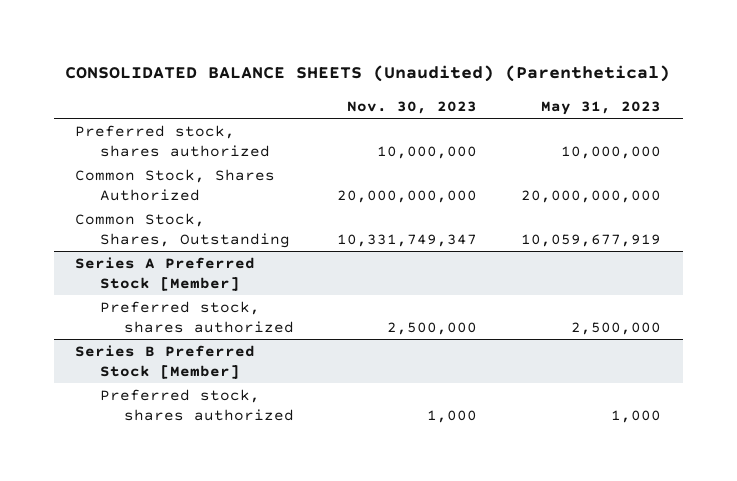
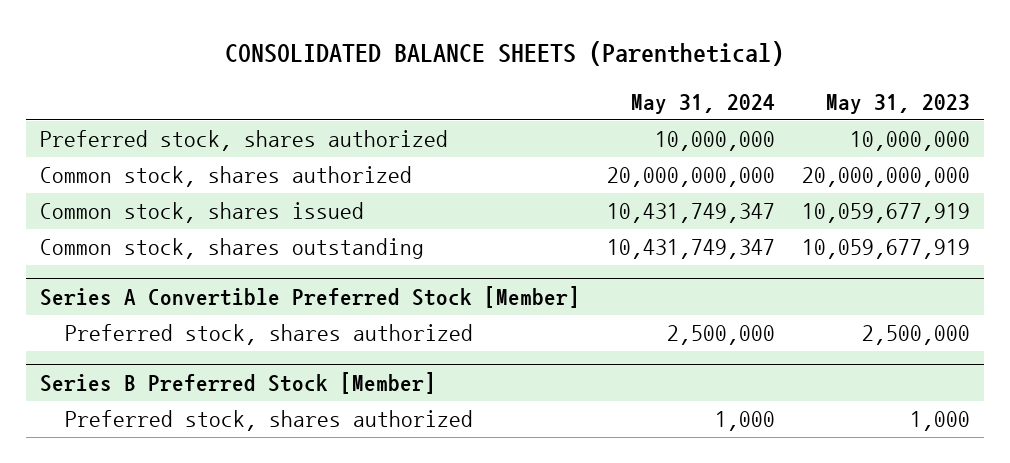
- CONSOLIDATED BALANCE SHEETS (Unaudited) (Parenthetical)
+ CONSOLIDATED BALANCE SHEETS (Parenthetical)
- | Nov. 30, 2023 | May 31, 2023
+ | May 31, 2024 | May 31, 2023
- Common Stock, Shares Authorized | 20,000,000,000 | 20,000,000,000
- Common Stock, Shares, Outstanding | 10,331,749,347 | 10,059,677,919
- Series A Preferred Stock [Member]
+ Common stock, shares authorized | 20,000,000,000 | 20,000,000,000
+ Common stock, shares issued | 10,431,749,347 | 10,059,677,919
+ Common stock, shares outstanding | 10,431,749,347 | 10,059,677,919
+ Series A Convertible Preferred Stock [Member]

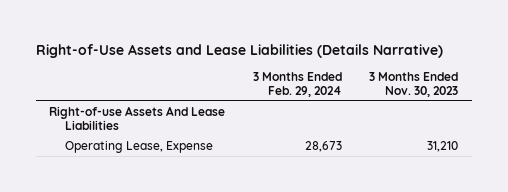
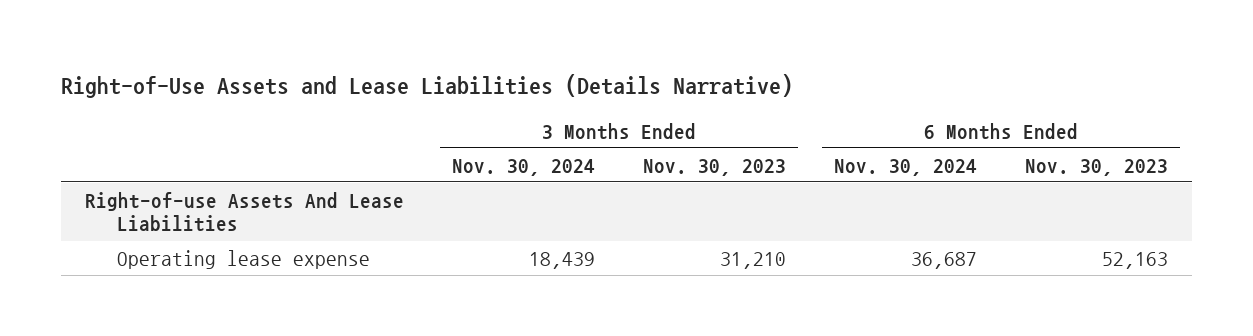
- | 3 Months Ended Feb. 29, 2024 | 3 Months Ended Nov. 30, 2023
+ | 3 Months Ended Nov. 30, 2024 | 3 Months Ended Nov. 30, 2023 | 6 Months Ended Nov. 30, 2024 | 6 Months Ended Nov. 30, 2023
- Operating Lease, Expense | 28,673 | 31,210
+ Operating lease expense | 18,439 | 31,210 | 36,687 | 52,163

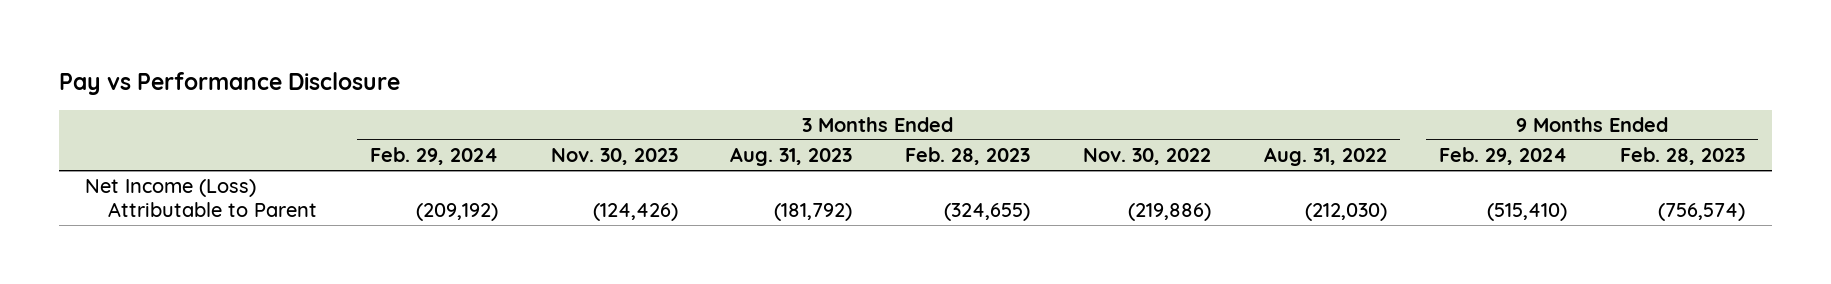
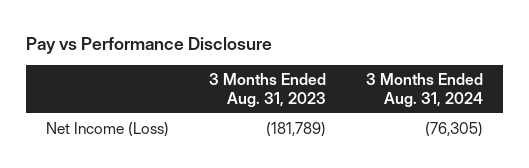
- | 3 Months Ended Feb. 29, 2024 | 3 Months Ended Nov. 30, 2023 | 3 Months Ended Aug. 31, 2023 | 3 Months Ended Feb. 28, 2023 | 3 Months Ended Nov. 30, 2022 | 3 Months Ended Aug. 31, 2022 | 9 Months Ended Feb. 29, 2024 | 9 Months Ended Feb. 28, 2023
+ | 3 Months Ended Aug. 31, 2023 | 3 Months Ended Aug. 31, 2024
- Net Income (Loss) Attributable to Parent | (209,192) | (124,426) | (181,792) | (324,655) | (219,886) | (212,030) | (515,410) | (756,574)
+ Net Income (Loss) | (181,789) | (76,305)

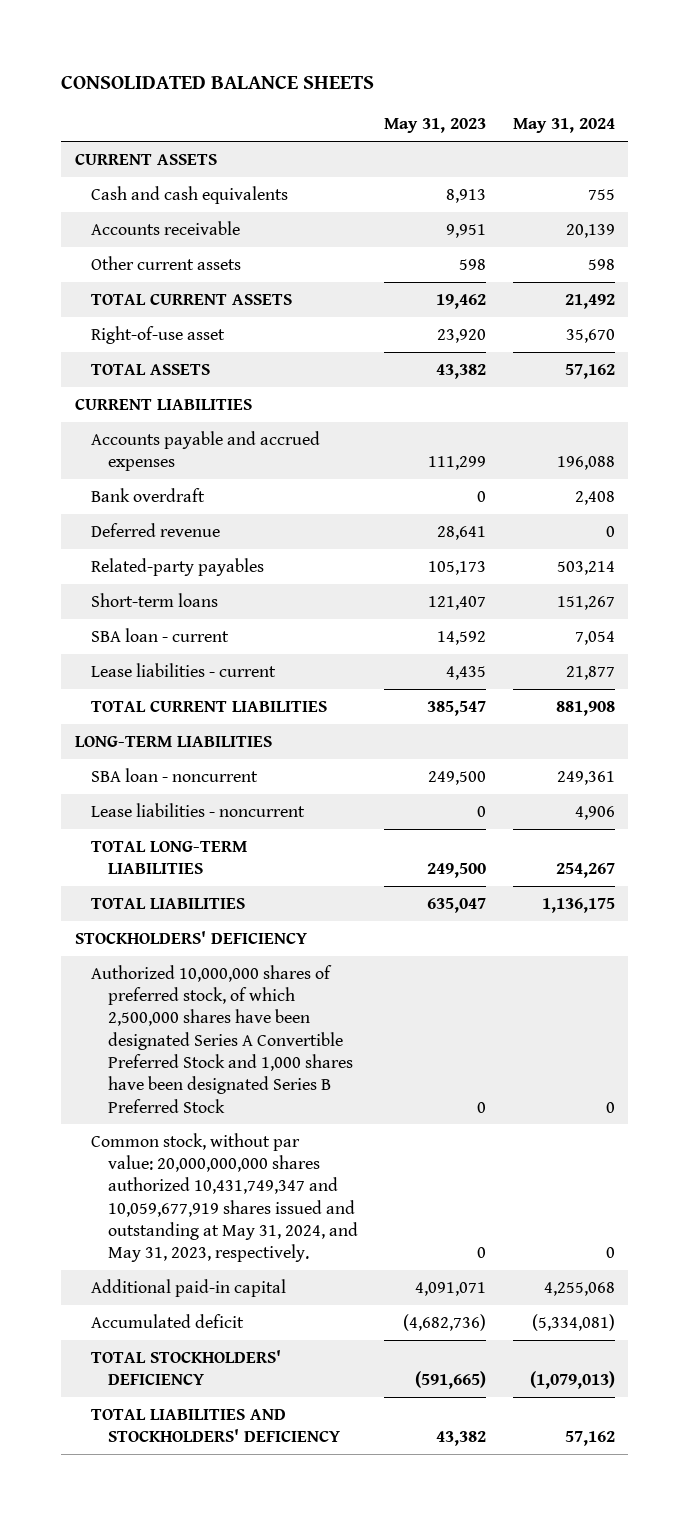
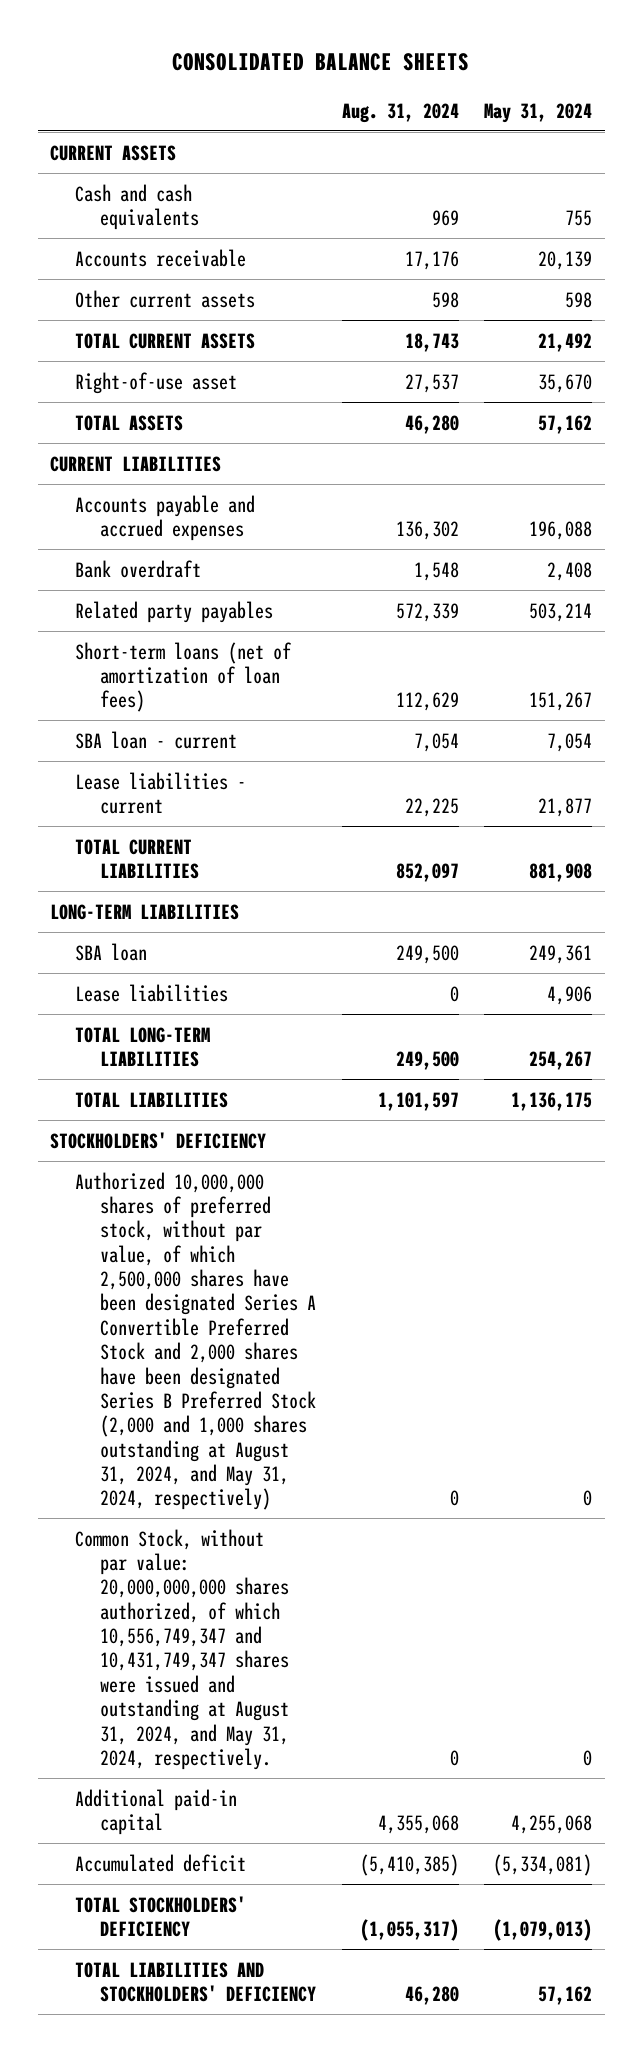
- | May 31, 2023 | May 31, 2024
+ | Aug. 31, 2024 | May 31, 2024
- Deferred revenue | 28,641 | 0
- Related-party payables | 105,173 | 503,214
- Short-term loans | 121,407 | 151,267
+ Related party payables | 572,339 | 503,214
+ Short-term loans (net of amortization of loan fees) | 112,629 | 151,267
- SBA loan - noncurrent | 249,500 | 249,361
- Lease liabilities - noncurrent | 0 | 4,906
+ SBA loan | 249,500 | 249,361
+ Lease liabilities | 0 | 4,906
- Authorized 10,000,000 shares of preferred stock, of which 2,500,000 shares have been designated Series A Convertible Preferred Stock and 1,000 shares have been designated Series B Preferred Stock | 0 | 0
- Common stock, without par value: 20,000,000,000 shares authorized 10,431,749,347 and 10,059,677,919 shares issued and outstanding at May 31, 2024, and May 31, 2023, respectively. | 0 | 0
+ Authorized 10,000,000 shares of preferred stock, without par value, of which 2,500,000 shares have been designated Series A Convertible Preferred Stock and 2,000 shares have been designated Series B Preferred Stock (2,000 and 1,000 shares outstanding at August 31, 2024, and May 31, 2024, respectively) | 0 | 0
+ Common Stock, without par value: 20,000,000,000 shares authorized, of which 10,556,749,347 and 10,431,749,347 shares were issued and outstanding at August 31, 2024, and May 31, 2024, respectively. | 0 | 0

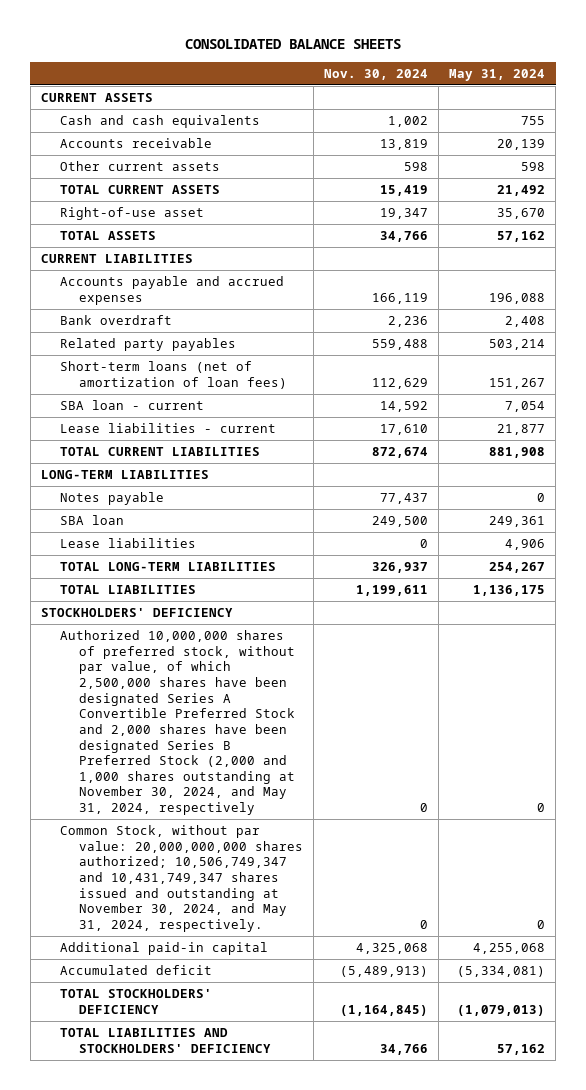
- | Aug. 31, 2024 | May 31, 2024
+ | Nov. 30, 2024 | May 31, 2024
+ Notes payable | 77,437 | 0
- Authorized 10,000,000 shares of preferred stock, without par value, of which 2,500,000 shares have been designated Series A Convertible Preferred Stock and 2,000 shares have been designated Series B Preferred Stock (2,000 and 1,000 shares outstanding at August 31, 2024, and May 31, 2024, respectively) | 0 | 0
- Common Stock, without par value: 20,000,000,000 shares authorized, of which 10,556,749,347 and 10,431,749,347 shares were issued and outstanding at August 31, 2024, and May 31, 2024, respectively. | 0 | 0
+ Authorized 10,000,000 shares of preferred stock, without par value, of which 2,500,000 shares have been designated Series A Convertible Preferred Stock and 2,000 shares have been designated Series B Preferred Stock (2,000 and 1,000 shares outstanding at November 30, 2024, and May 31, 2024, respectively | 0 | 0
+ Common Stock, without par value: 20,000,000,000 shares authorized; 10,506,749,347 and 10,431,749,347 shares issued and outstanding at November 30, 2024, and May 31, 2024, respectively. | 0 | 0

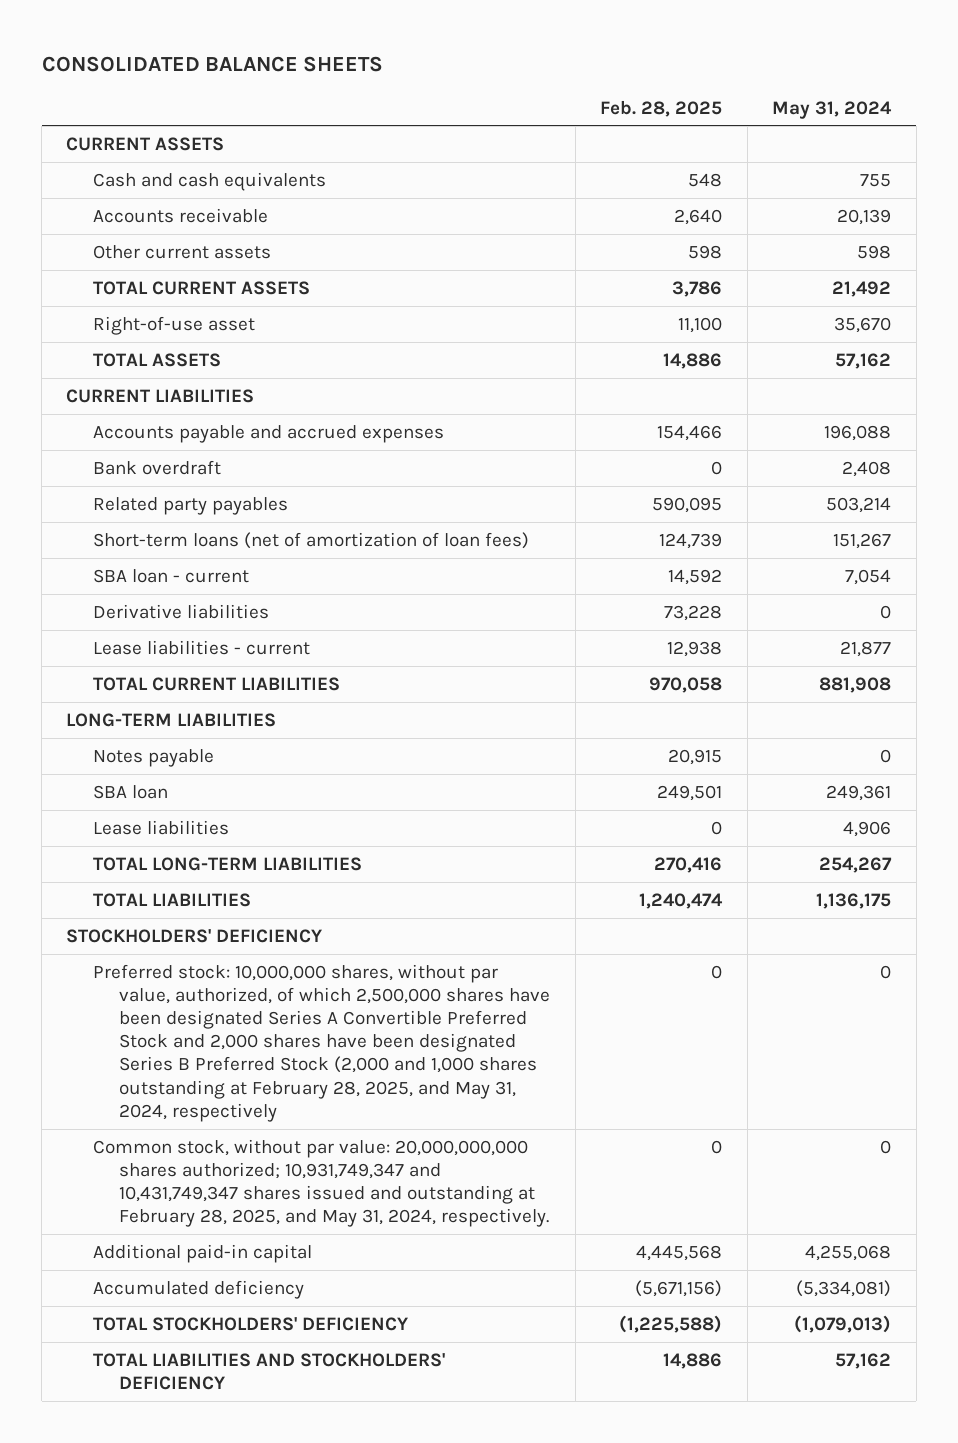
- | Nov. 30, 2024 | May 31, 2024
+ | Feb. 28, 2025 | May 31, 2024
+ Derivative liabilities | 73,228 | 0
- Authorized 10,000,000 shares of preferred stock, without par value, of which 2,500,000 shares have been designated Series A Convertible Preferred Stock and 2,000 shares have been designated Series B Preferred Stock (2,000 and 1,000 shares outstanding at November 30, 2024, and May 31, 2024, respectively | 0 | 0
- Common Stock, without par value: 20,000,000,000 shares authorized; 10,506,749,347 and 10,431,749,347 shares issued and outstanding at November 30, 2024, and May 31, 2024, respectively. | 0 | 0
+ Preferred stock: 10,000,000 shares, without par value, authorized, of which 2,500,000 shares have been designated Series A Convertible Preferred Stock and 2,000 shares have been designated Series B Preferred Stock (2,000 and 1,000 shares outstanding at February 28, 2025, and May 31, 2024, respectively | 0 | 0
+ Common stock, without par value: 20,000,000,000 shares authorized; 10,931,749,347 and 10,431,749,347 shares issued and outstanding at February 28, 2025, and May 31, 2024, respectively. | 0 | 0
- Accumulated deficit | (5,489,913) | (5,334,081)
+ Accumulated deficiency | (5,671,156) | (5,334,081)

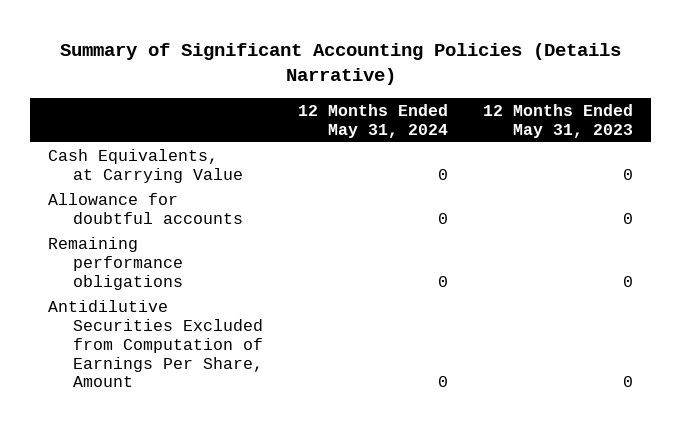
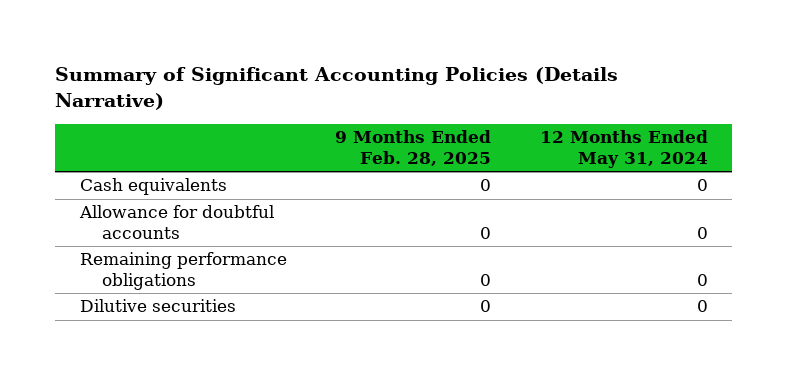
- | 12 Months Ended May 31, 2024 | 12 Months Ended May 31, 2023
+ | 9 Months Ended Feb. 28, 2025 | 12 Months Ended May 31, 2024
- Cash Equivalents, at Carrying Value | 0 | 0
+ Cash equivalents | 0 | 0
- Antidilutive Securities Excluded from Computation of Earnings Per Share, Amount | 0 | 0
+ Dilutive securities | 0 | 0

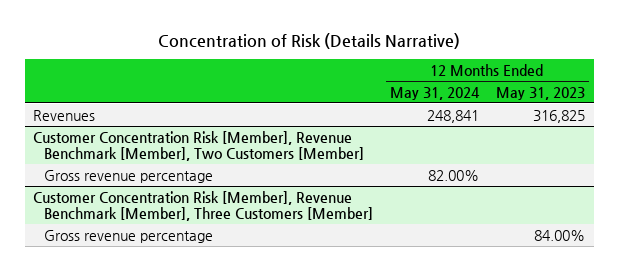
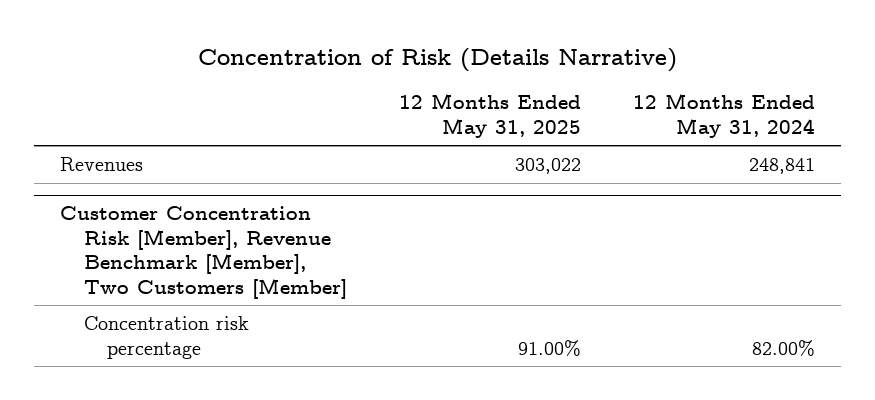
- | 12 Months Ended May 31, 2024 | 12 Months Ended May 31, 2023
+ | 12 Months Ended May 31, 2025 | 12 Months Ended May 31, 2024
@ Customer Concentration Risk [Member], Revenue Benchmark [Member], Two Customers [Member]
- Gross revenue percentage | 82.00% |
- Customer Concentration Risk [Member], Revenue Benchmark [Member], Three Customers [Member]
- Gross revenue percentage | | 84.00%
@ Customer Concentration Risk [Member], Revenue Benchmark [Member], Two Customers [Member]
+ Concentration risk percentage | 91.00% | 82.00%

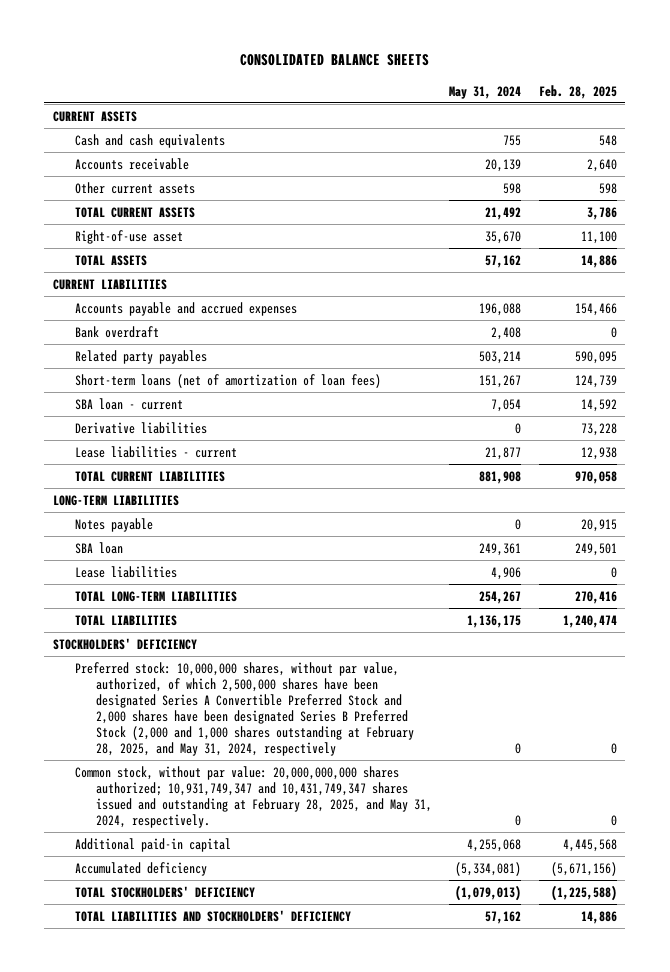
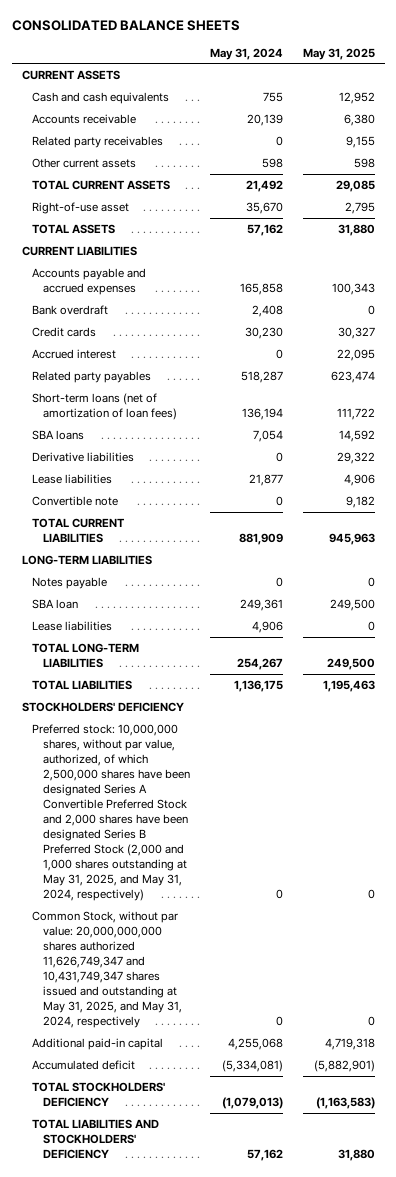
- | May 31, 2024 | Feb. 28, 2025
+ | May 31, 2024 | May 31, 2025
+ Related party receivables | 0 | 9,155
- Accounts payable and accrued expenses | 196,088 | 154,466
+ Accounts payable and accrued expenses | 165,858 | 100,343
- Related party payables | 503,214 | 590,095
- Short-term loans (net of amortization of loan fees) | 151,267 | 124,739
- SBA loan - current | 7,054 | 14,592
+ Credit cards | 30,230 | 30,327
+ Accrued interest | 0 | 22,095
+ Related party payables | 518,287 | 623,474
+ Short-term loans (net of amortization of loan fees) | 136,194 | 111,722
+ SBA loans | 7,054 | 14,592
- Lease liabilities - current | 21,877 | 12,938
- TOTAL CURRENT LIABILITIES | 881,908 | 970,058
+ Lease liabilities | 21,877 | 4,906
+ Convertible note | 0 | 9,182
+ TOTAL CURRENT LIABILITIES | 881,909 | 945,963
- Preferred stock: 10,000,000 shares, without par value, authorized, of which 2,500,000 shares have been designated Series A Convertible Preferred Stock and 2,000 shares have been designated Series B Preferred Stock (2,000 and 1,000 shares outstanding at February 28, 2025, and May 31, 2024, respectively | 0 | 0
- Common stock, without par value: 20,000,000,000 shares authorized; 10,931,749,347 and 10,431,749,347 shares issued and outstanding at February 28, 2025, and May 31, 2024, respectively. | 0 | 0
+ Preferred stock: 10,000,000 shares, without par value, authorized, of which 2,500,000 shares have been designated Series A Convertible Preferred Stock and 2,000 shares have been designated Series B Preferred Stock (2,000 and 1,000 shares outstanding at May 31, 2025, and May 31, 2024, respectively) | 0 | 0
+ Common Stock, without par value: 20,000,000,000 shares authorized 11,626,749,347 and 10,431,749,347 shares issued and outstanding at May 31, 2025, and May 31, 2024, respectively | 0 | 0
- Accumulated deficiency | (5,334,081) | (5,671,156)
+ Accumulated deficit | (5,334,081) | (5,882,901)

